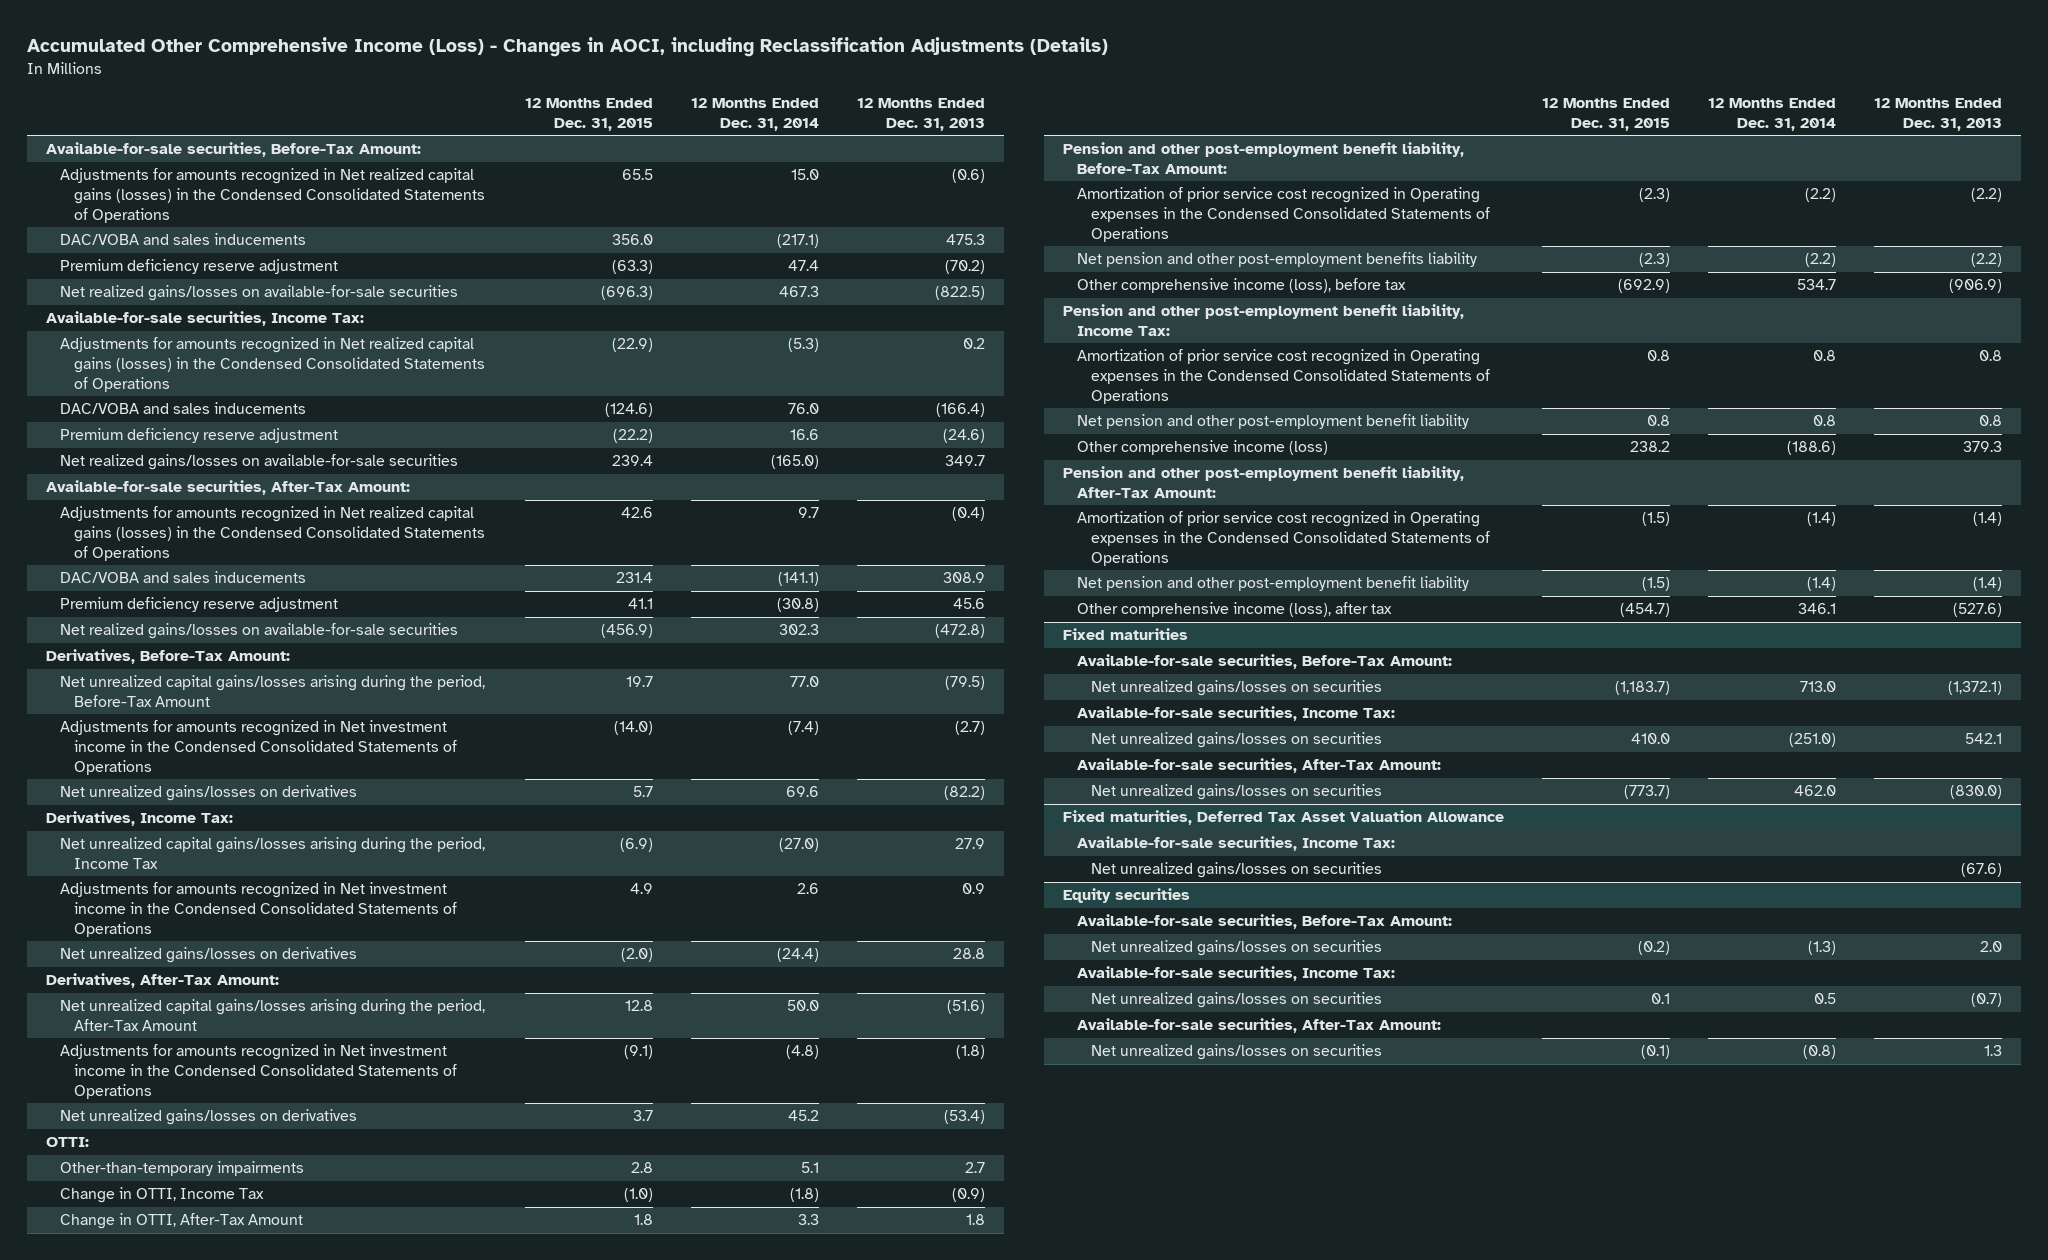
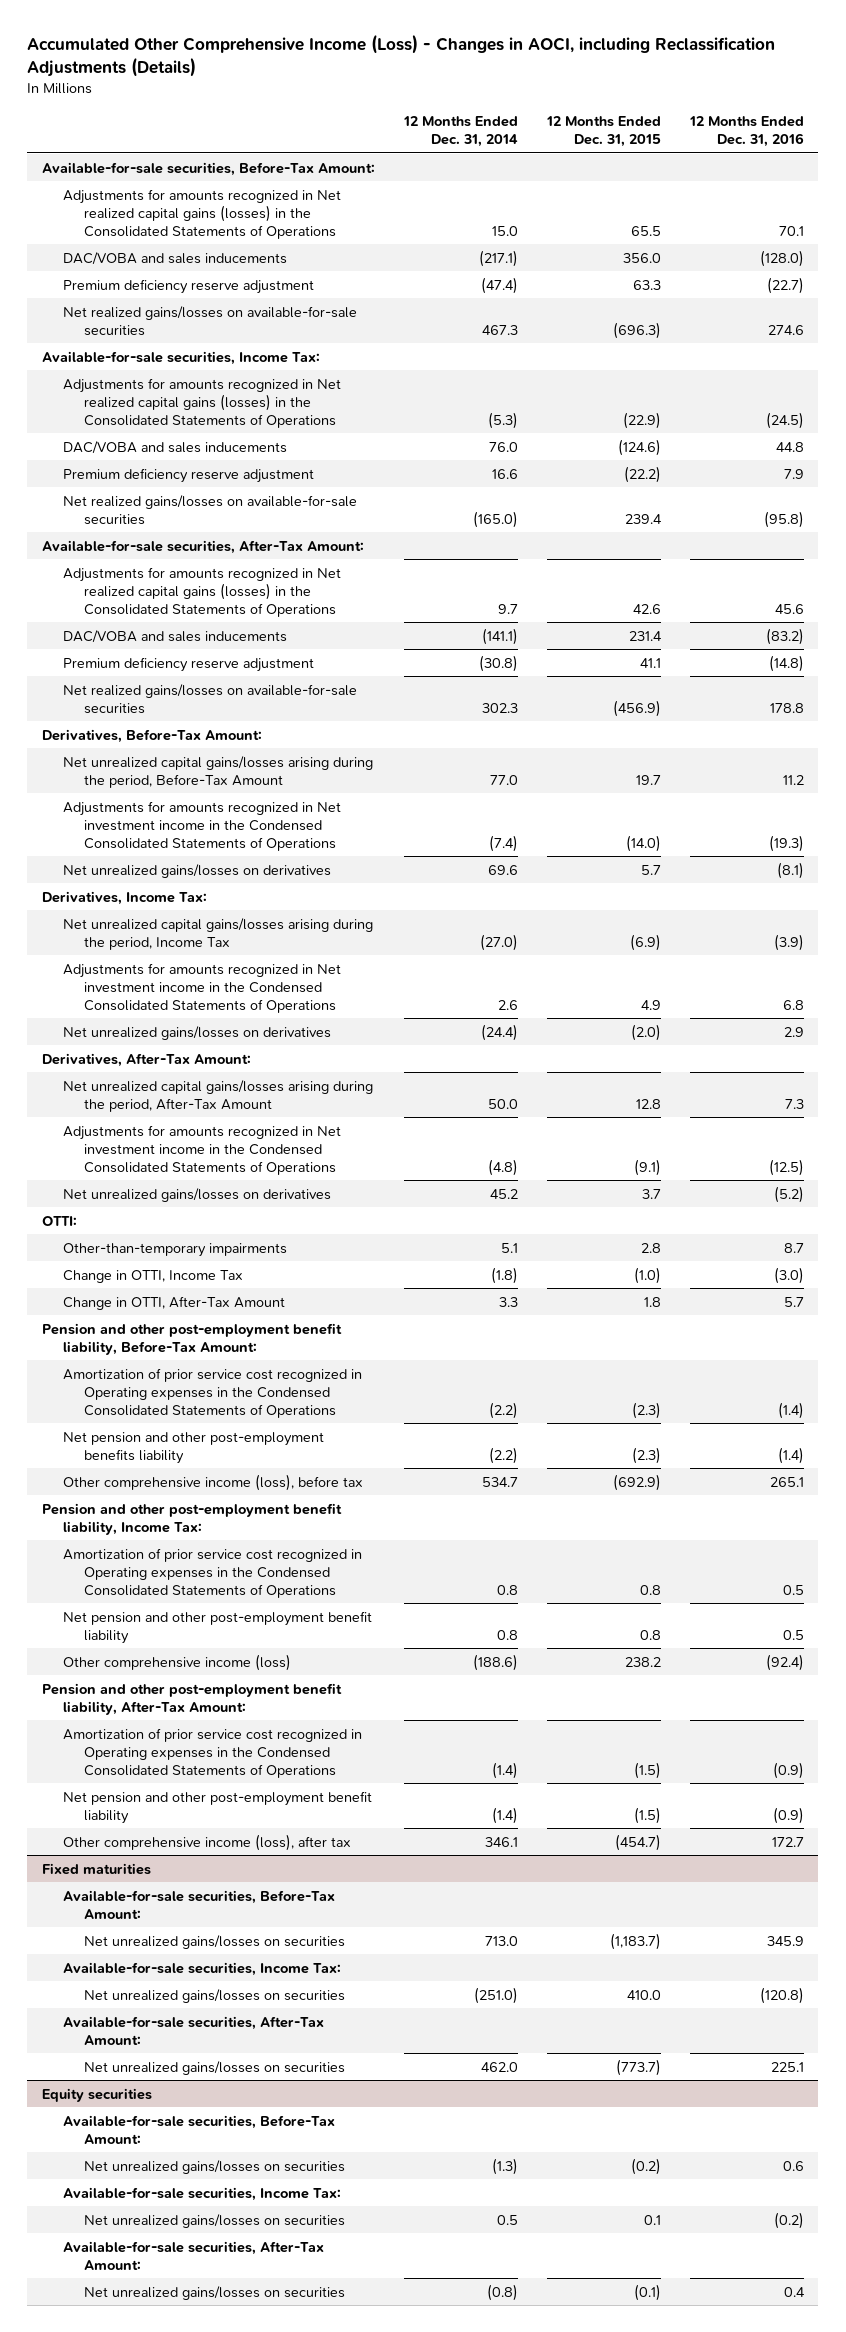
- | 12 Months Ended Dec. 31, 2015 | 12 Months Ended Dec. 31, 2014 | 12 Months Ended Dec. 31, 2013
+ | 12 Months Ended Dec. 31, 2014 | 12 Months Ended Dec. 31, 2015 | 12 Months Ended Dec. 31, 2016
- Adjustments for amounts recognized in Net realized capital gains (losses) in the Condensed Consolidated Statements of Operations | 65.5 | 15.0 | (0.6)
+ Adjustments for amounts recognized in Net realized capital gains (losses) in the Consolidated Statements of Operations | 15.0 | 65.5 | 70.1
- Premium deficiency reserve adjustment | (63.3) | 47.4 | (70.2)
+ Premium deficiency reserve adjustment | (47.4) | 63.3 | (22.7)
- Adjustments for amounts recognized in Net realized capital gains (losses) in the Condensed Consolidated Statements of Operations | (22.9) | (5.3) | 0.2
+ Adjustments for amounts recognized in Net realized capital gains (losses) in the Consolidated Statements of Operations | (5.3) | (22.9) | (24.5)
- Adjustments for amounts recognized in Net realized capital gains (losses) in the Condensed Consolidated Statements of Operations | 42.6 | 9.7 | (0.4)
+ Adjustments for amounts recognized in Net realized capital gains (losses) in the Consolidated Statements of Operations | 9.7 | 42.6 | 45.6
- Fixed maturities, Deferred Tax Asset Valuation Allowance
- Available-for-sale securities, Income Tax:
- Net unrealized gains/losses on securities | | | (67.6)

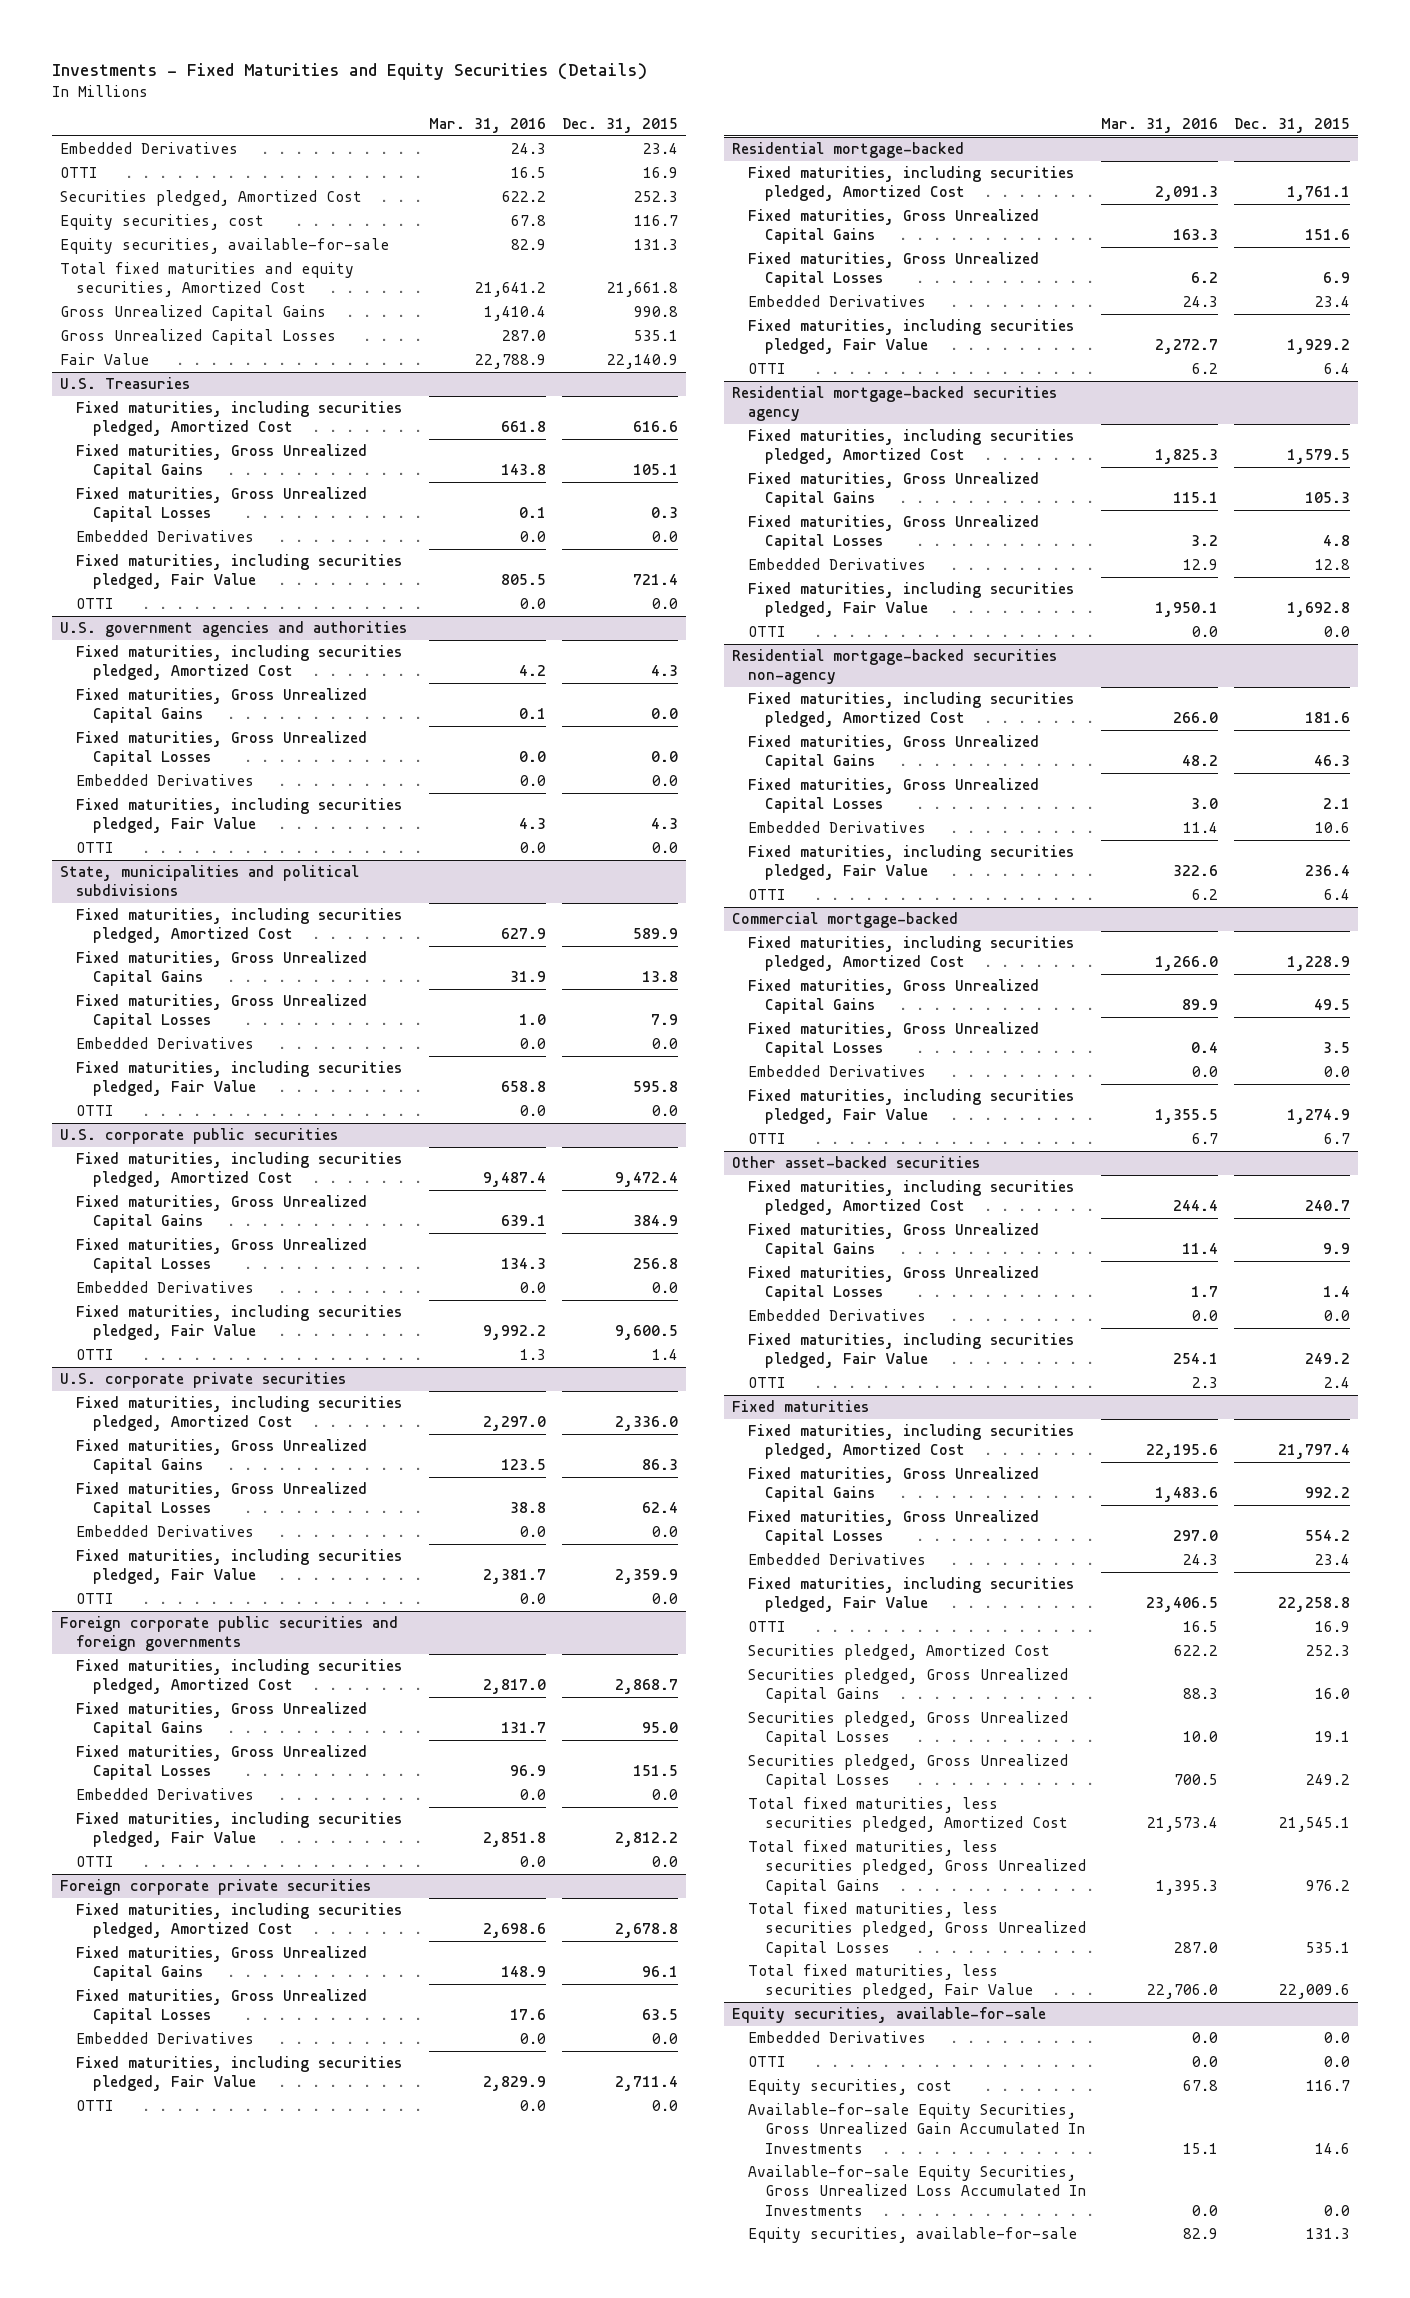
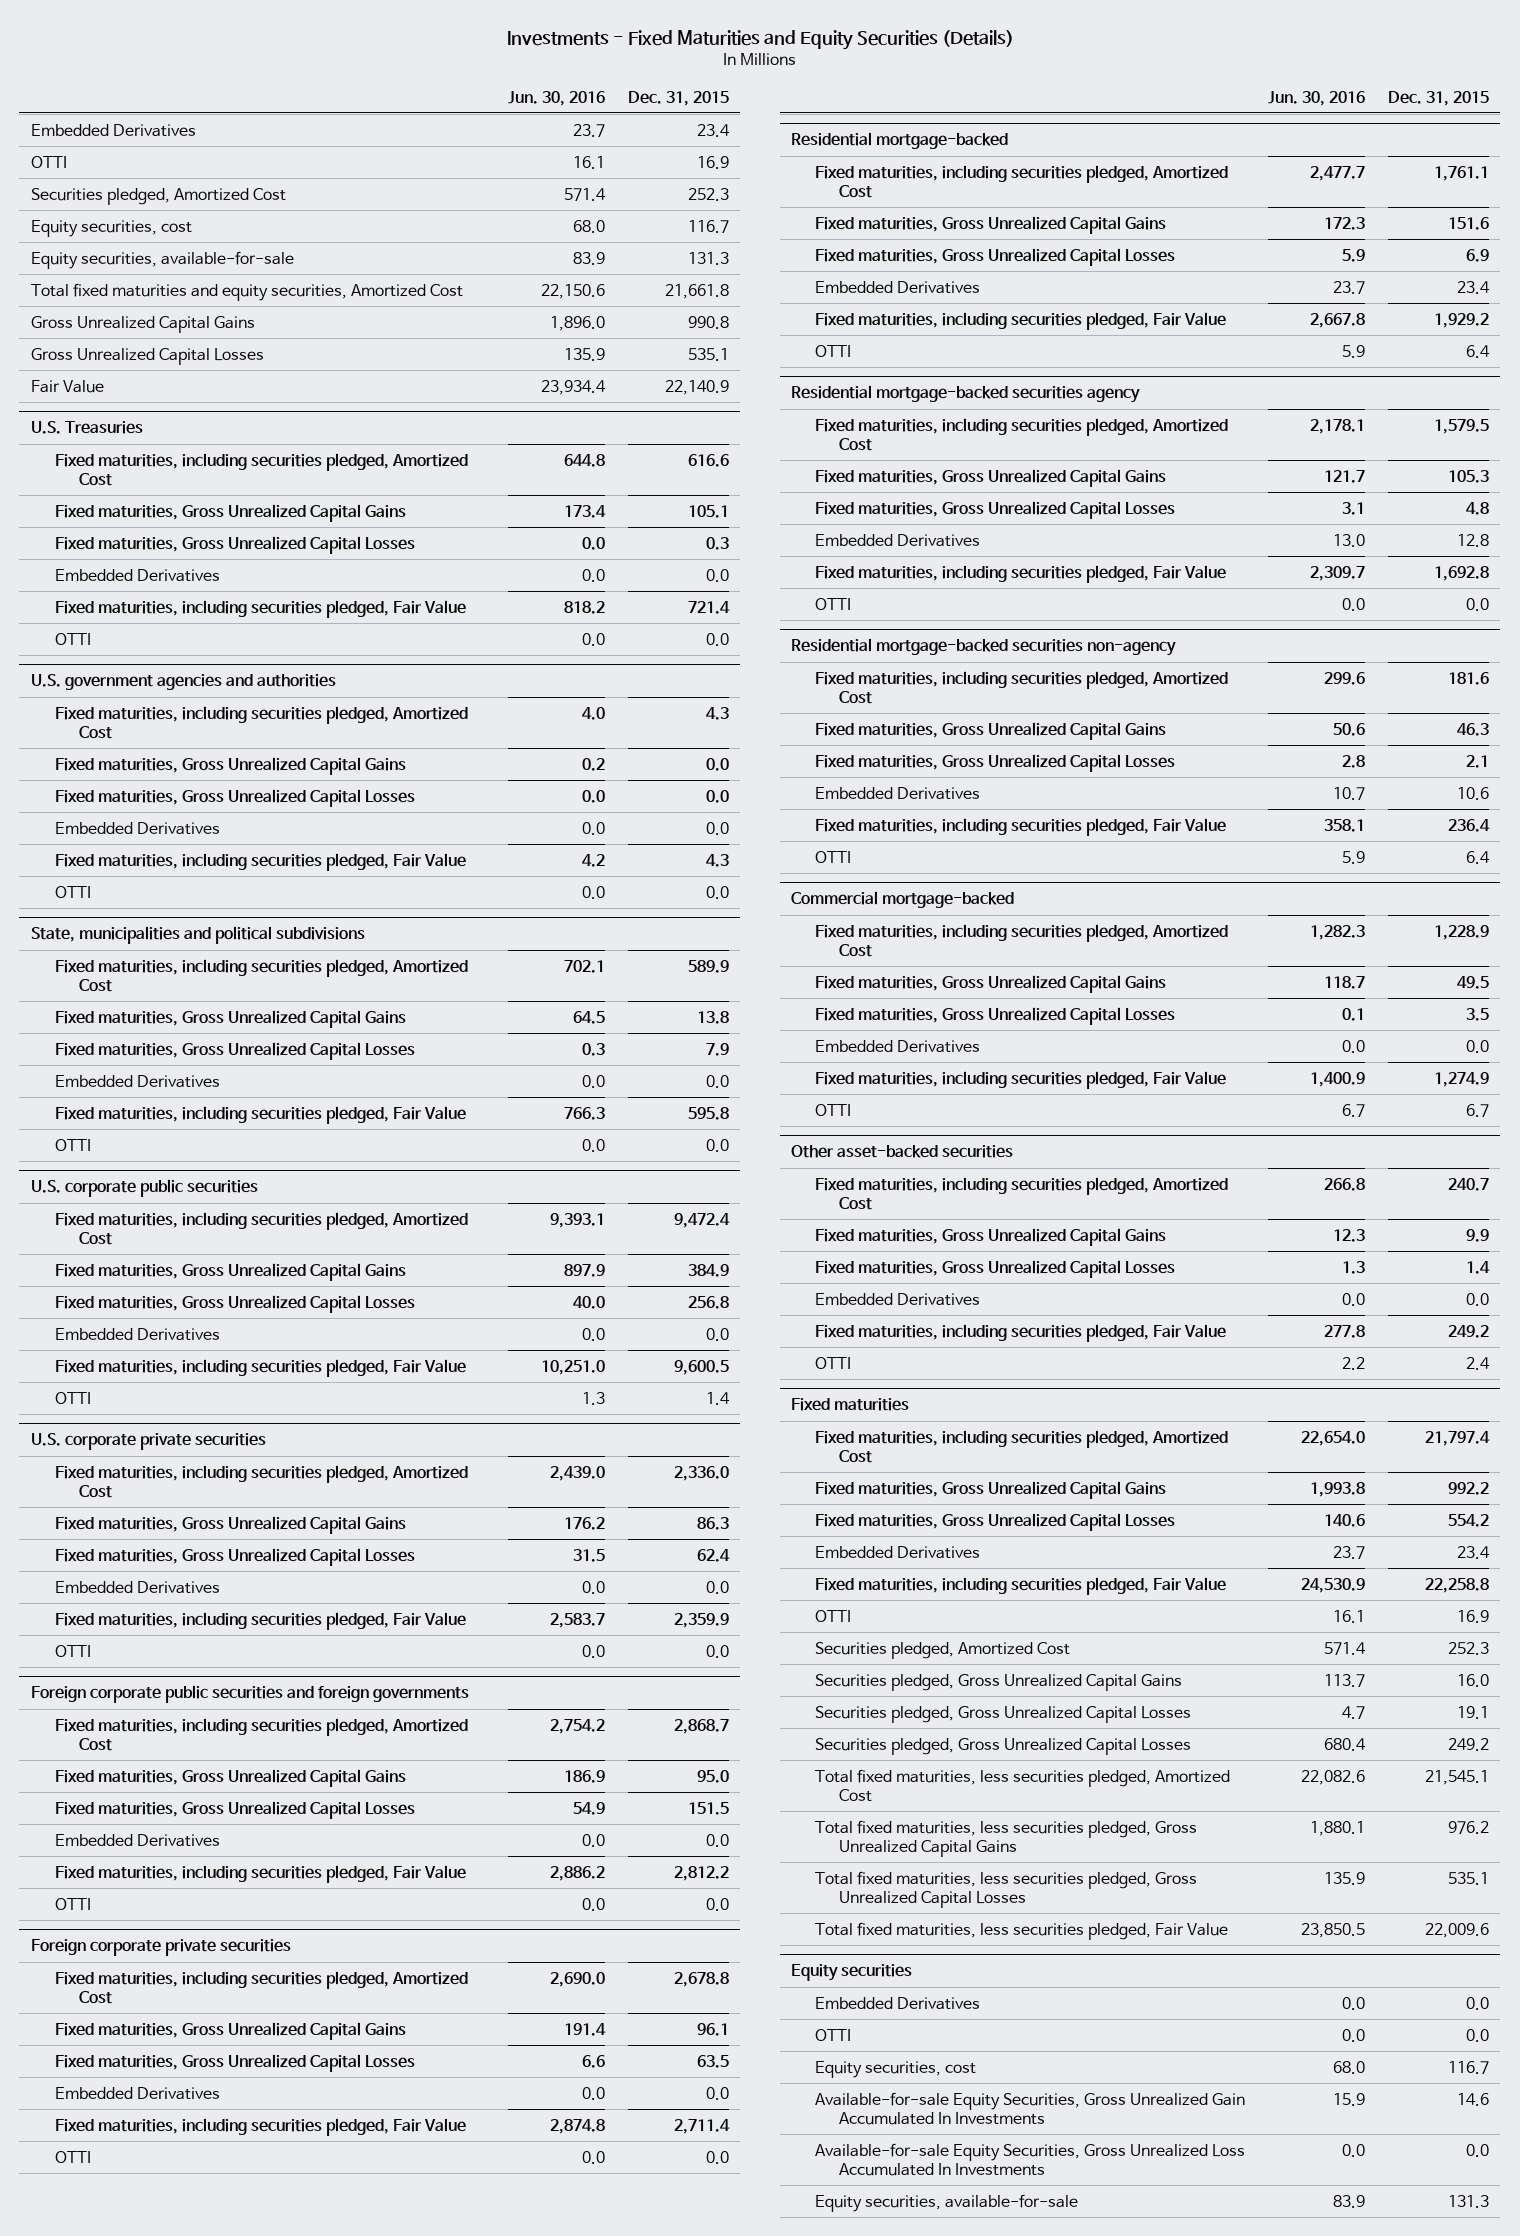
- | Mar. 31, 2016 | Dec. 31, 2015
+ | Jun. 30, 2016 | Dec. 31, 2015
- Equity securities, available-for-sale
+ Equity securities

